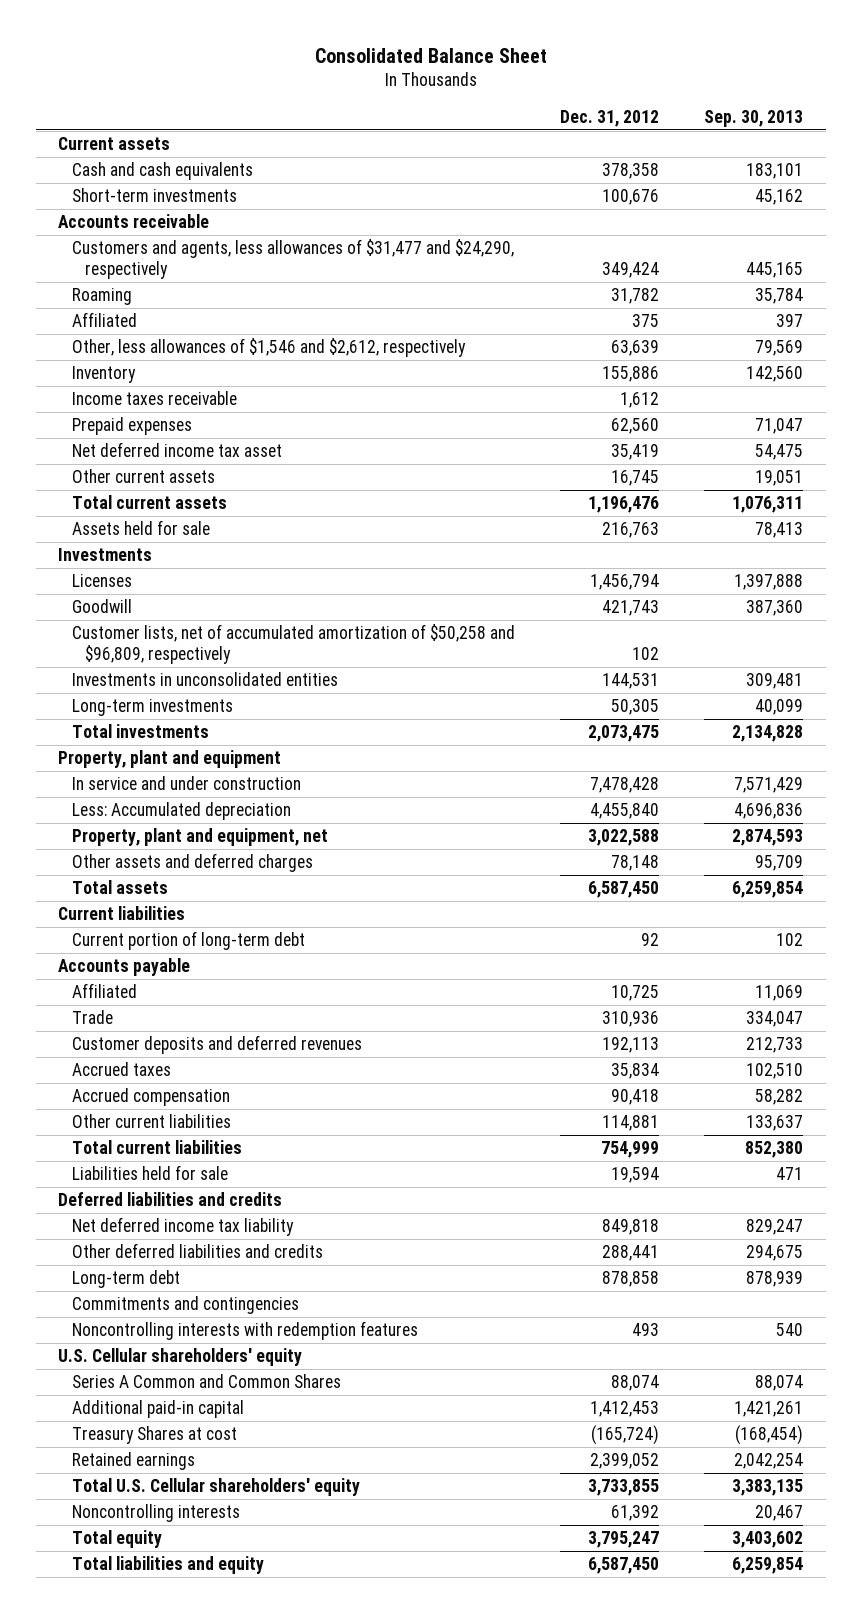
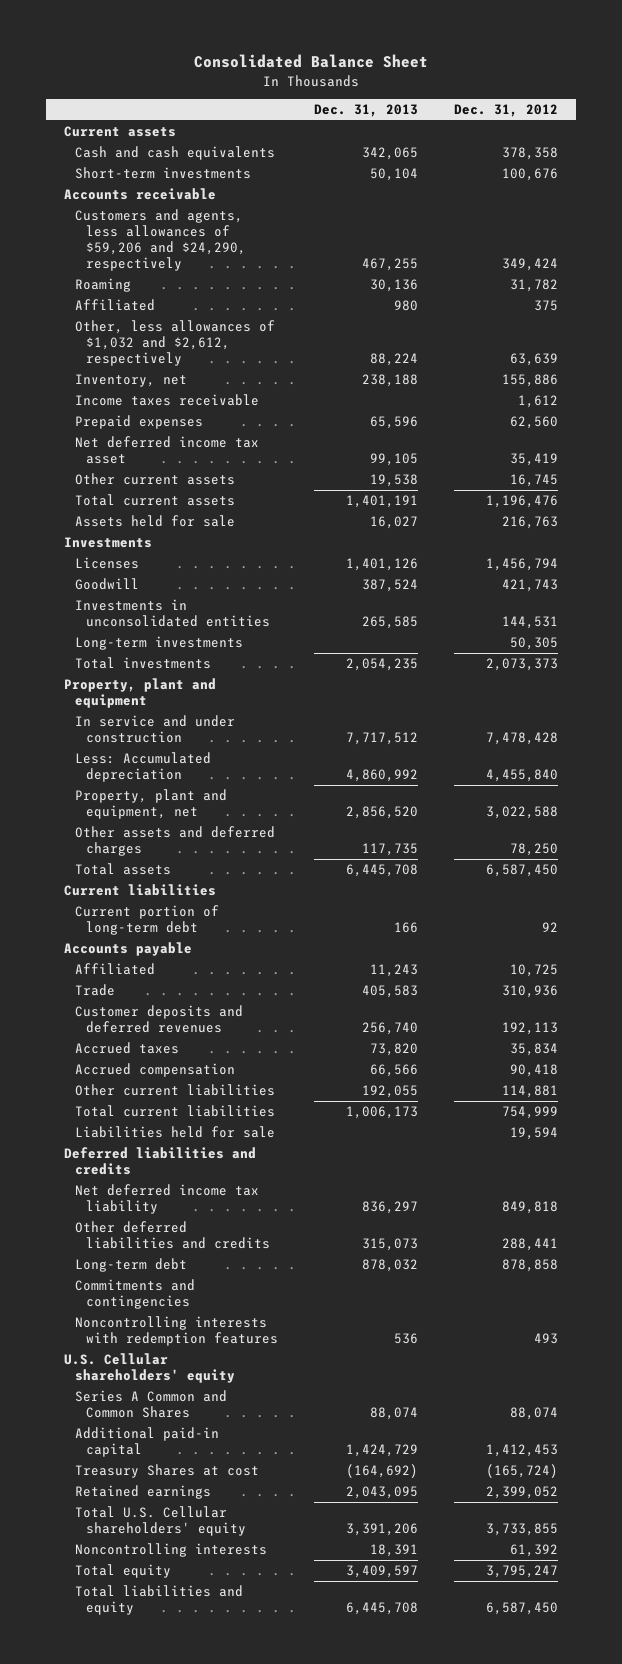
- | Dec. 31, 2012 | Sep. 30, 2013
+ | Dec. 31, 2013 | Dec. 31, 2012
- Customers and agents, less allowances of $31,477 and $24,290, respectively | 349,424 | 445,165
+ Customers and agents, less allowances of $59,206 and $24,290, respectively | 467,255 | 349,424
- Other, less allowances of $1,546 and $2,612, respectively | 63,639 | 79,569
- Inventory | 155,886 | 142,560
+ Other, less allowances of $1,032 and $2,612, respectively | 88,224 | 63,639
+ Inventory, net | 238,188 | 155,886
- Customer lists, net of accumulated amortization of $50,258 and $96,809, respectively | 102 |
- Total investments | 2,073,475 | 2,134,828
+ Total investments | 2,054,235 | 2,073,373
- Other assets and deferred charges | 78,148 | 95,709
+ Other assets and deferred charges | 117,735 | 78,250

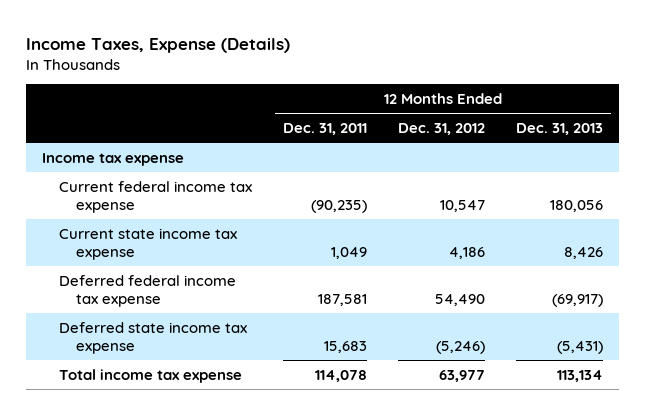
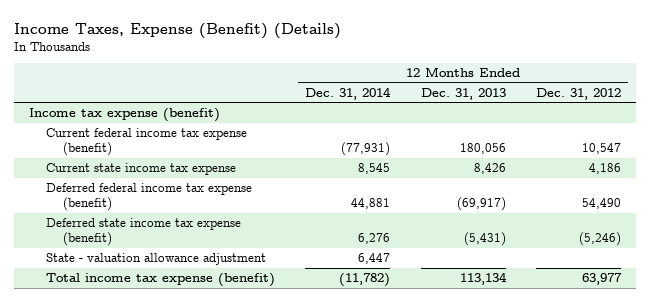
- Income Taxes, Expense (Details)
+ Income Taxes, Expense (Benefit) (Details)
- | 12 Months Ended Dec. 31, 2011 | 12 Months Ended Dec. 31, 2012 | 12 Months Ended Dec. 31, 2013
+ | 12 Months Ended Dec. 31, 2014 | 12 Months Ended Dec. 31, 2013 | 12 Months Ended Dec. 31, 2012
- Income tax expense
- Current federal income tax expense | (90,235) | 10,547 | 180,056
+ Income tax expense (benefit)
+ Current federal income tax expense (benefit) | (77,931) | 180,056 | 10,547
- Deferred federal income tax expense | 187,581 | 54,490 | (69,917)
- Deferred state income tax expense | 15,683 | (5,246) | (5,431)
- Total income tax expense | 114,078 | 63,977 | 113,134
+ Deferred federal income tax expense (benefit) | 44,881 | (69,917) | 54,490
+ Deferred state income tax expense (benefit) | 6,276 | (5,431) | (5,246)
+ State - valuation allowance adjustment | 6,447 | |
+ Total income tax expense (benefit) | (11,782) | 113,134 | 63,977

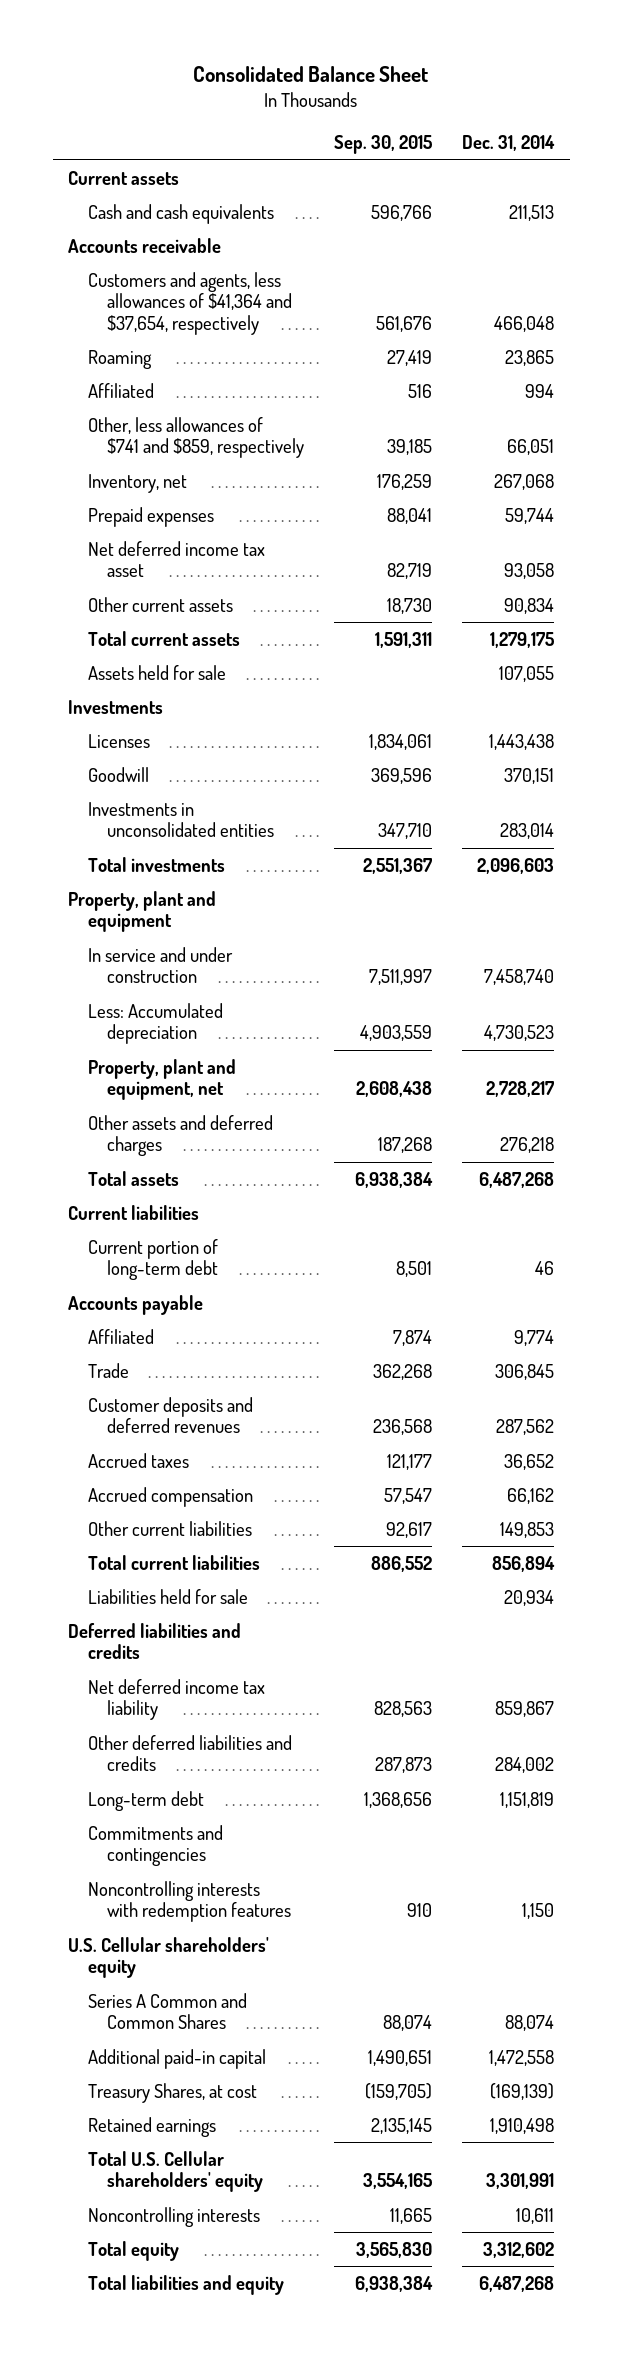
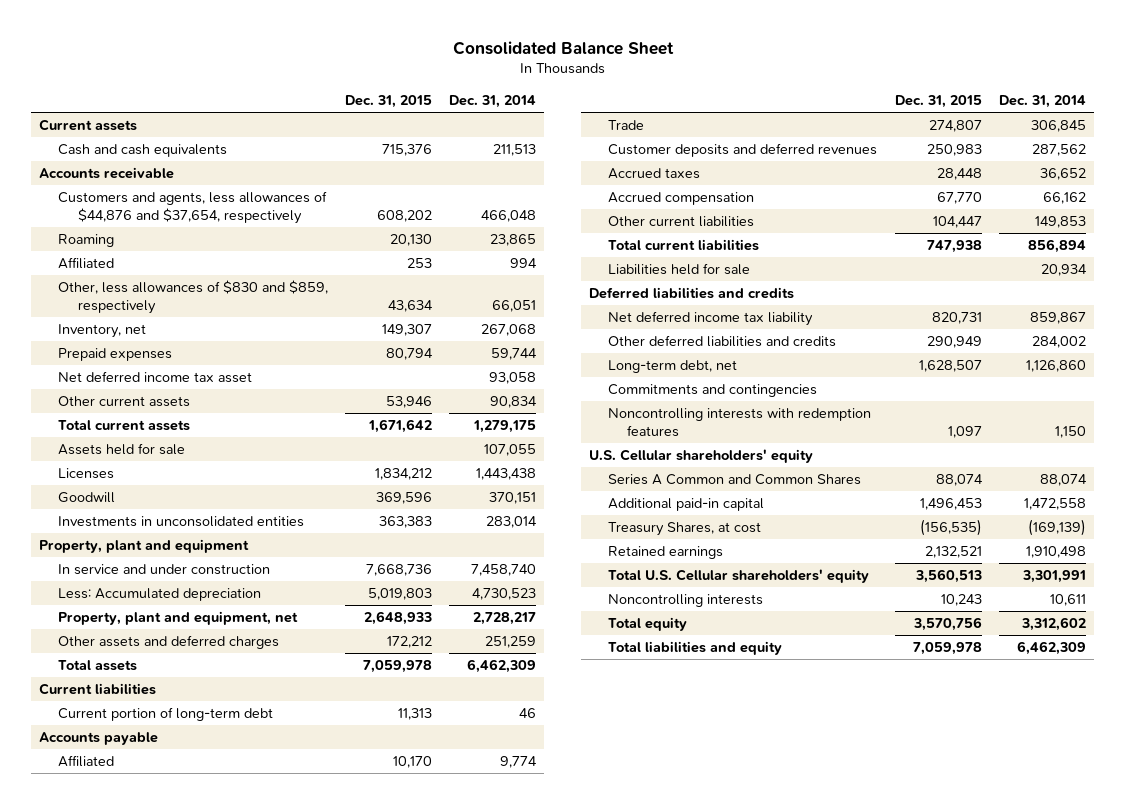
- | Sep. 30, 2015 | Dec. 31, 2014
+ | Dec. 31, 2015 | Dec. 31, 2014
- Customers and agents, less allowances of $41,364 and $37,654, respectively | 561,676 | 466,048
+ Customers and agents, less allowances of $44,876 and $37,654, respectively | 608,202 | 466,048
- Other, less allowances of $741 and $859, respectively | 39,185 | 66,051
+ Other, less allowances of $830 and $859, respectively | 43,634 | 66,051
- Investments
- Total investments | 2,551,367 | 2,096,603
- Other assets and deferred charges | 187,268 | 276,218
- Total assets | 6,938,384 | 6,487,268
+ Other assets and deferred charges | 172,212 | 251,259
+ Total assets | 7,059,978 | 6,462,309
- Long-term debt | 1,368,656 | 1,151,819
+ Long-term debt, net | 1,628,507 | 1,126,860
- Total liabilities and equity | 6,938,384 | 6,487,268
+ Total liabilities and equity | 7,059,978 | 6,462,309

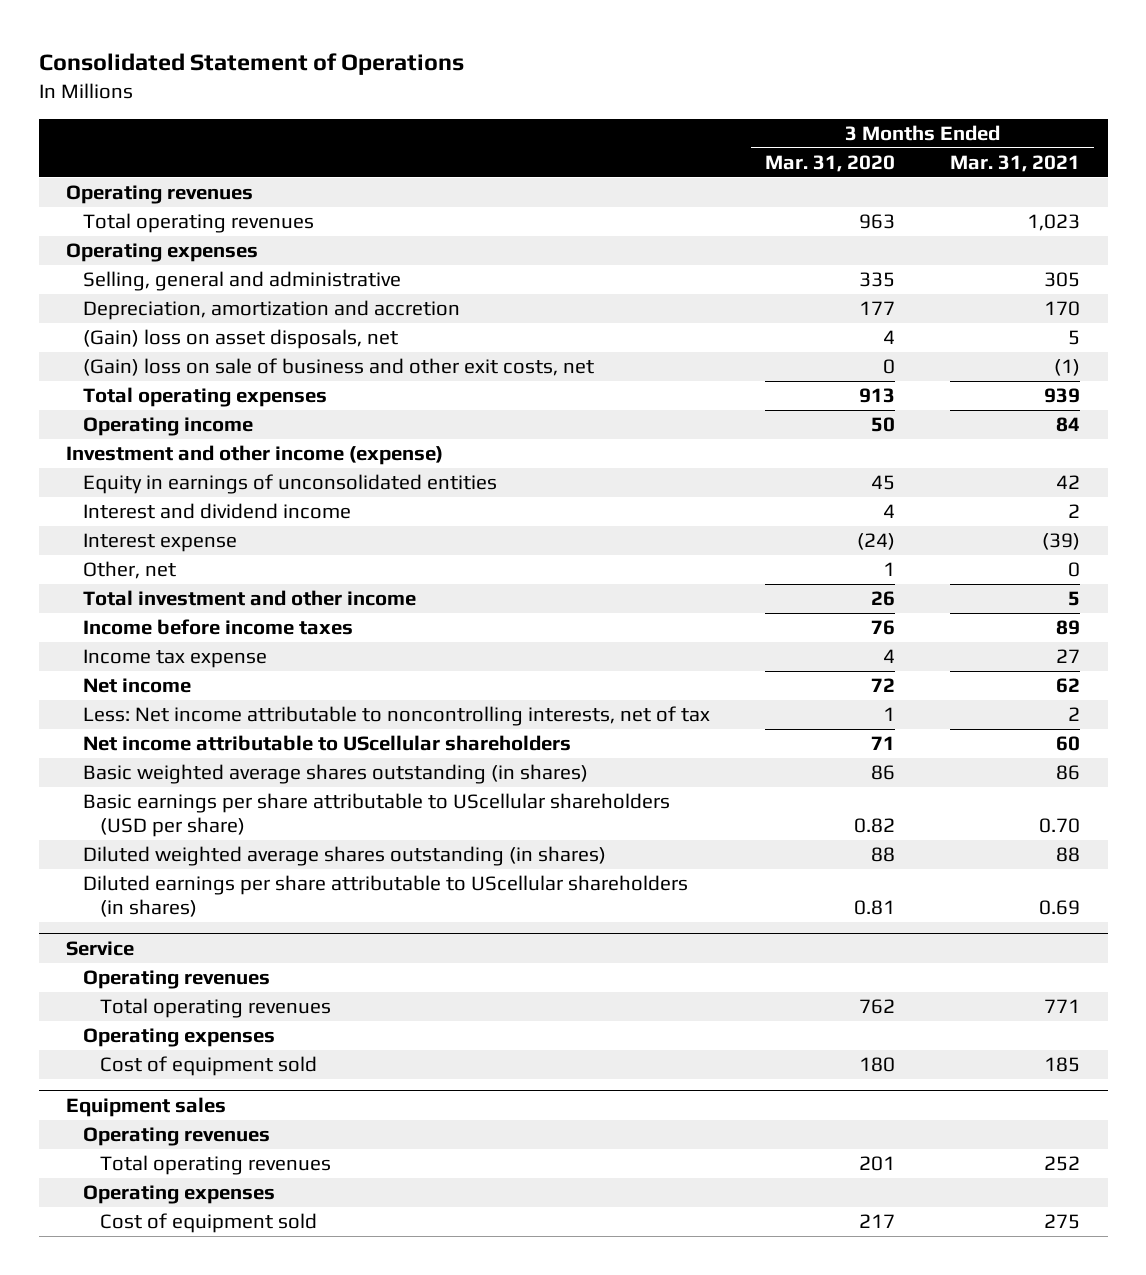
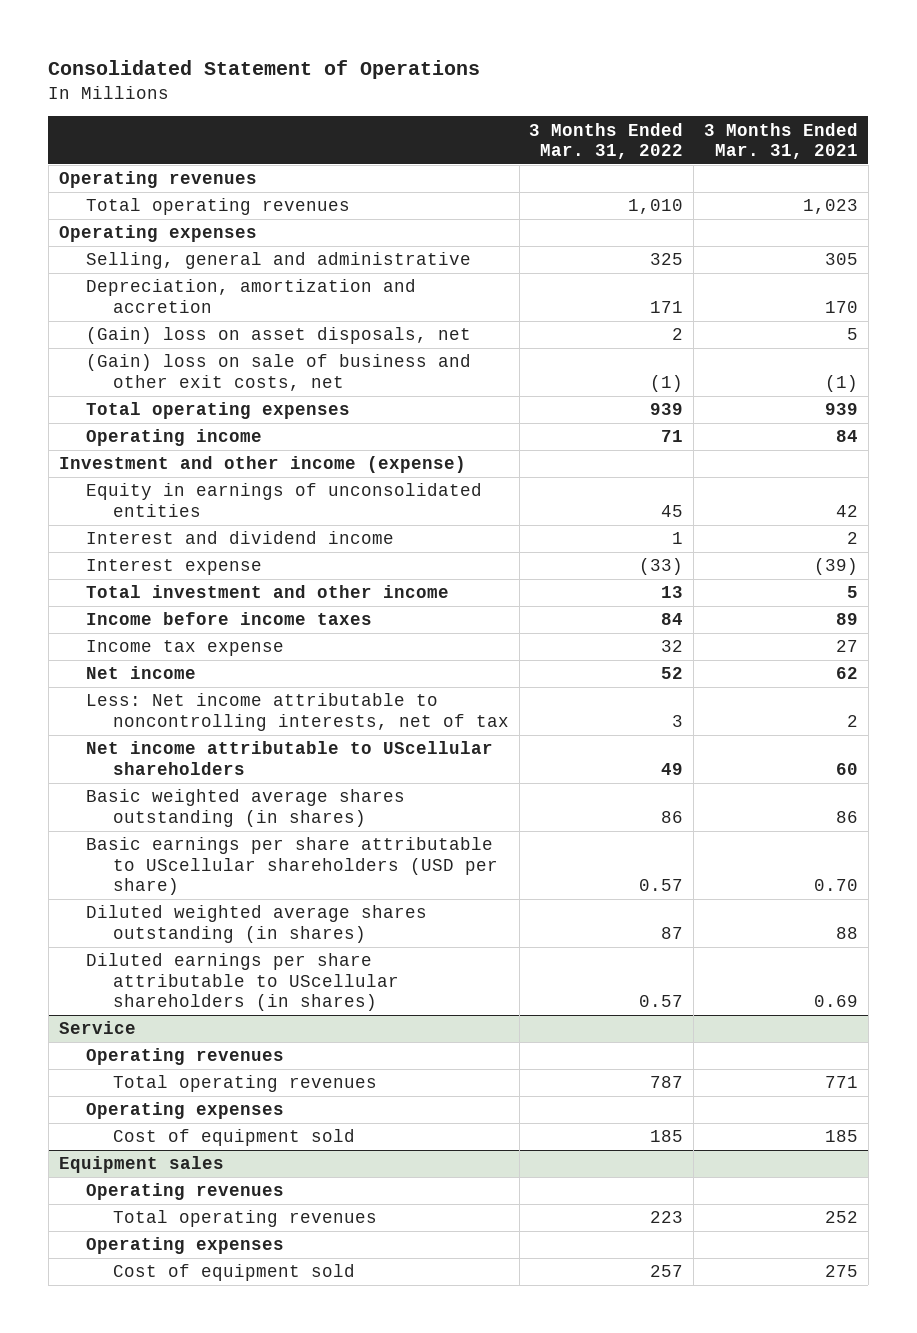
- | 3 Months Ended Mar. 31, 2020 | 3 Months Ended Mar. 31, 2021
+ | 3 Months Ended Mar. 31, 2022 | 3 Months Ended Mar. 31, 2021
- Other, net | 1 | 0

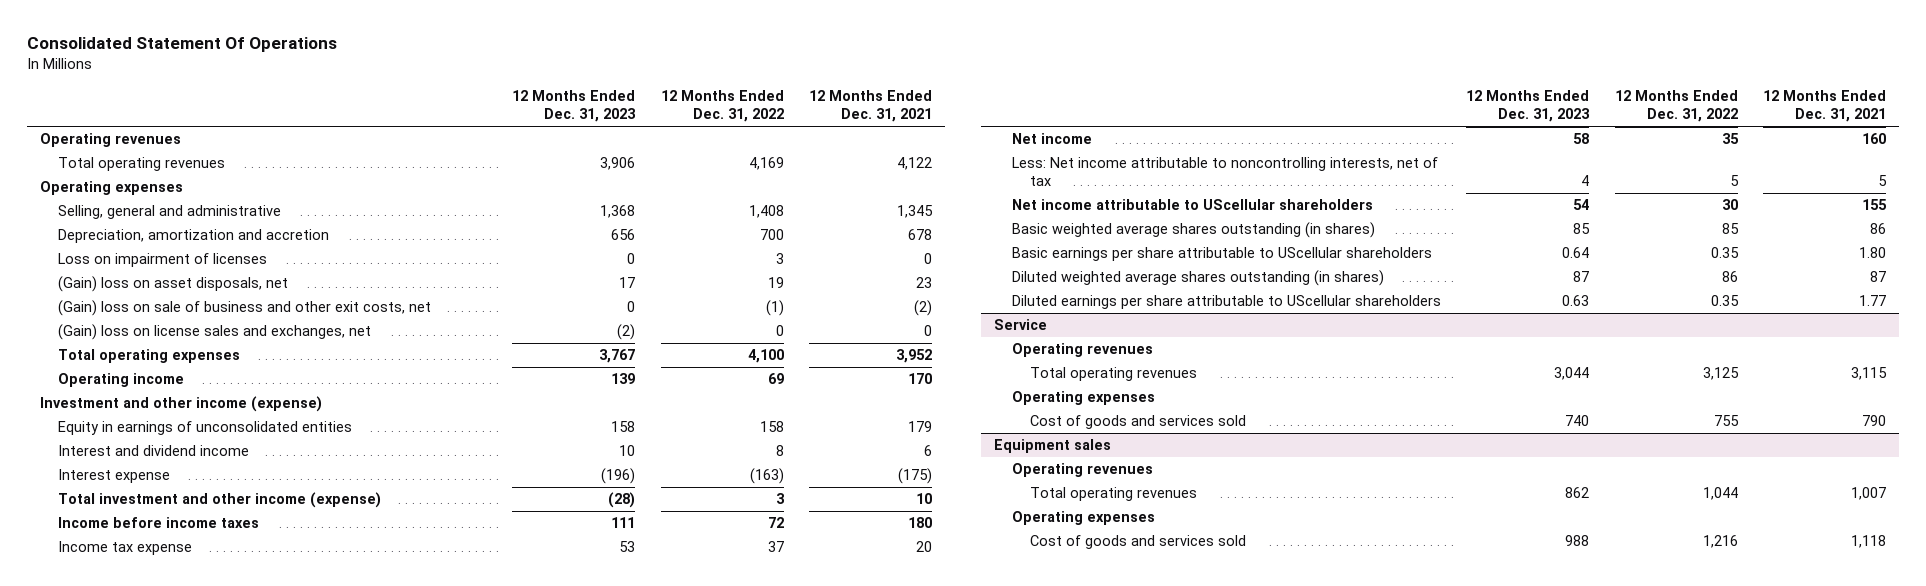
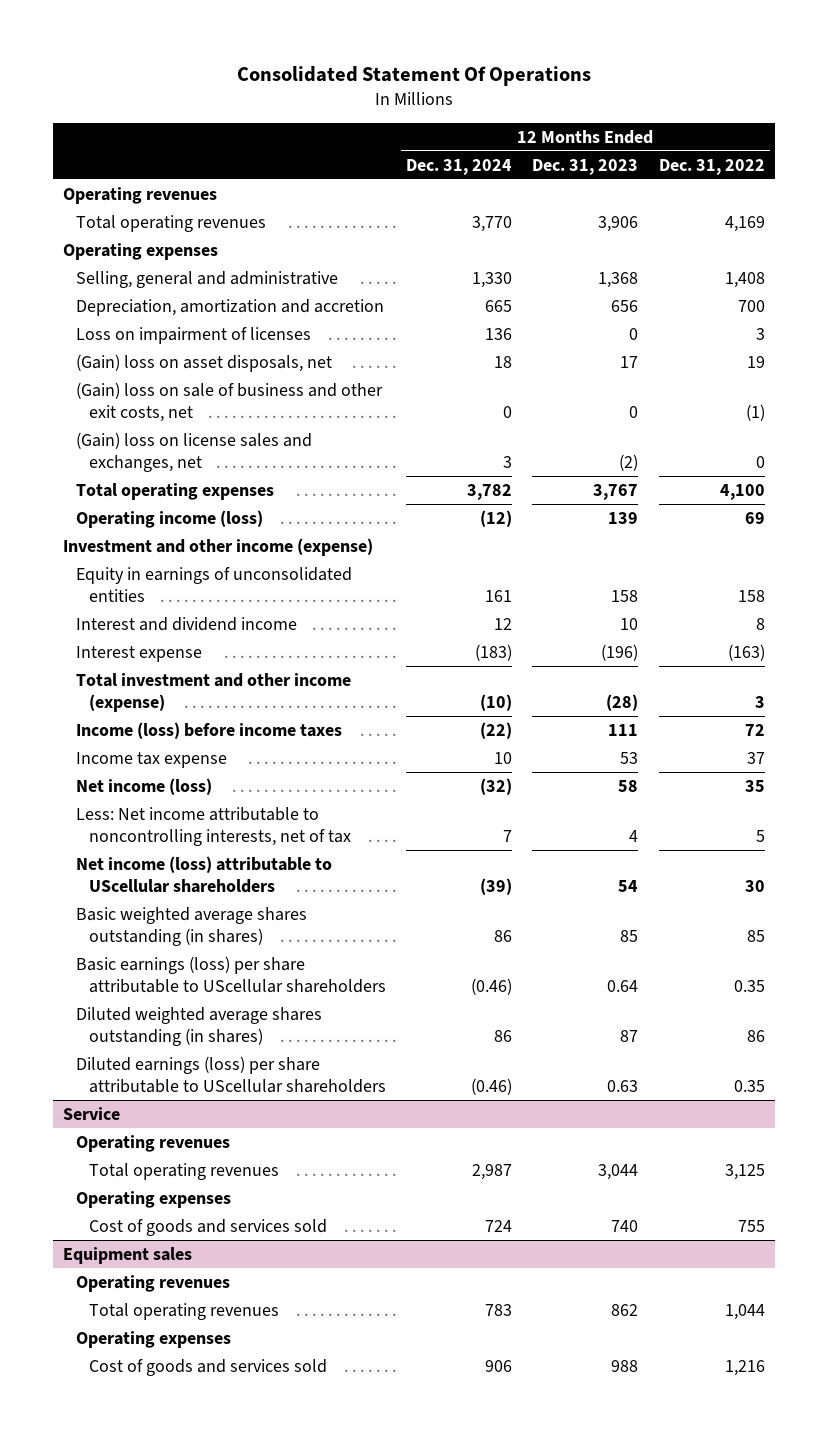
- | 12 Months Ended Dec. 31, 2023 | 12 Months Ended Dec. 31, 2022 | 12 Months Ended Dec. 31, 2021
+ | 12 Months Ended Dec. 31, 2024 | 12 Months Ended Dec. 31, 2023 | 12 Months Ended Dec. 31, 2022
- Operating income | 139 | 69 | 170
+ Operating income (loss) | (12) | 139 | 69
- Income before income taxes | 111 | 72 | 180
+ Income (loss) before income taxes | (22) | 111 | 72
- Net income | 58 | 35 | 160
+ Net income (loss) | (32) | 58 | 35
- Net income attributable to UScellular shareholders | 54 | 30 | 155
+ Net income (loss) attributable to UScellular shareholders | (39) | 54 | 30
- Basic earnings per share attributable to UScellular shareholders | 0.64 | 0.35 | 1.80
+ Basic earnings (loss) per share attributable to UScellular shareholders | (0.46) | 0.64 | 0.35
- Diluted earnings per share attributable to UScellular shareholders | 0.63 | 0.35 | 1.77
+ Diluted earnings (loss) per share attributable to UScellular shareholders | (0.46) | 0.63 | 0.35

